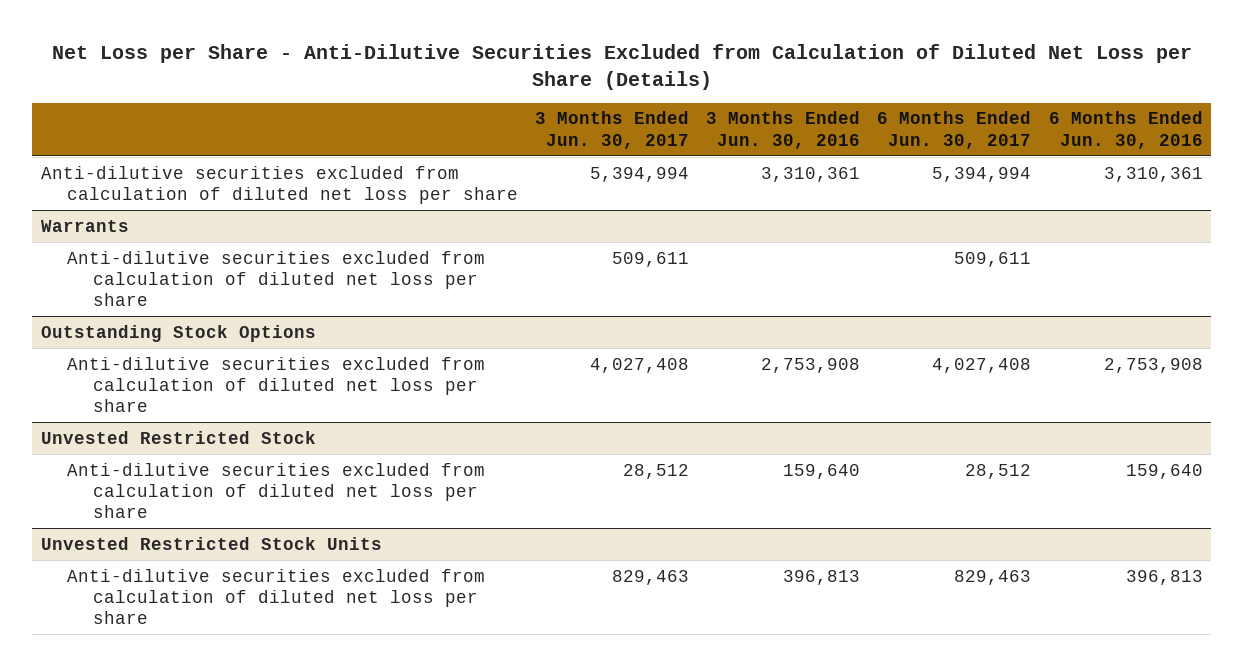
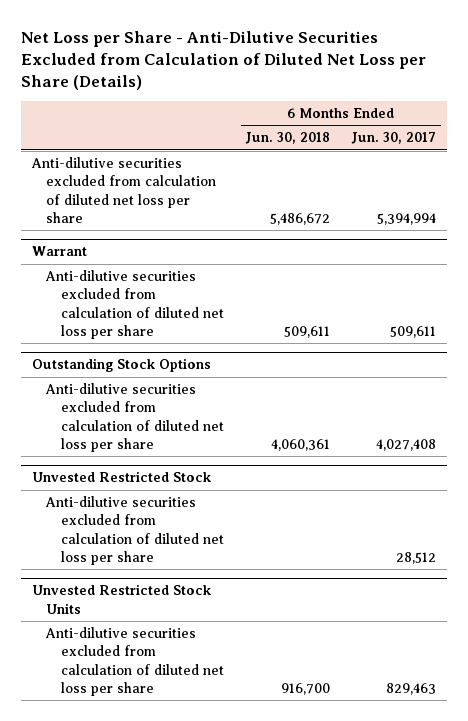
- | 3 Months Ended Jun. 30, 2017 | 3 Months Ended Jun. 30, 2016 | 6 Months Ended Jun. 30, 2017 | 6 Months Ended Jun. 30, 2016
+ | 6 Months Ended Jun. 30, 2018 | 6 Months Ended Jun. 30, 2017
- Warrants
+ Warrant

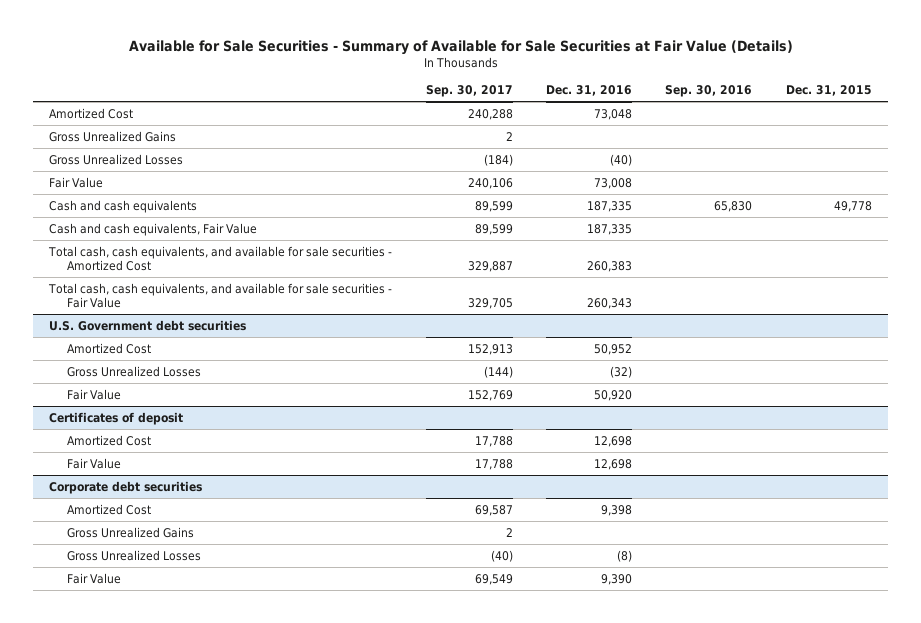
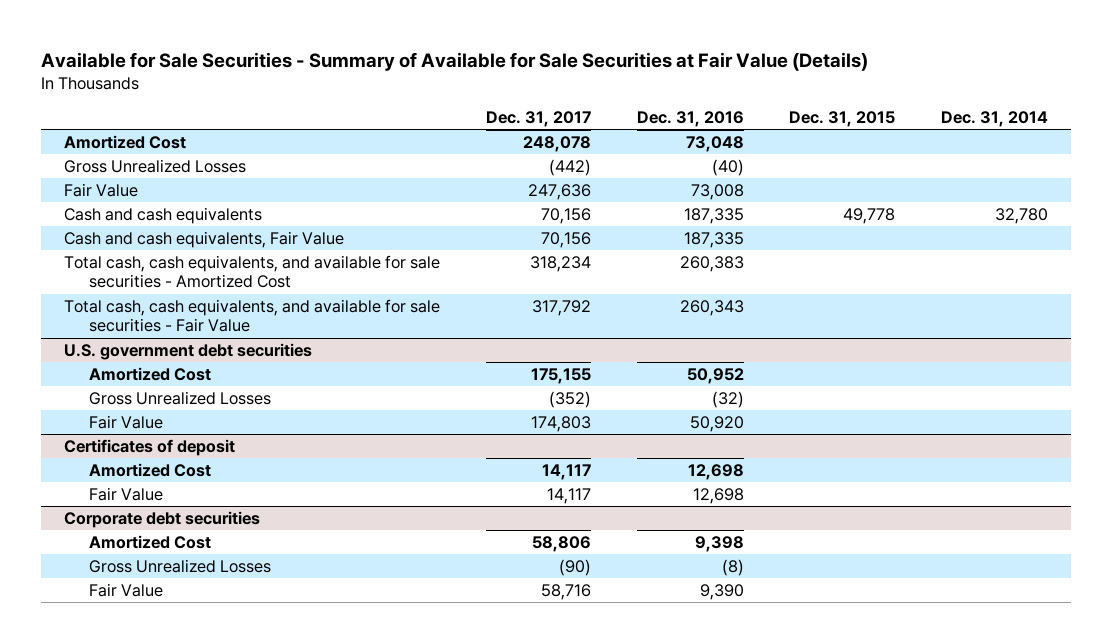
- | Sep. 30, 2017 | Dec. 31, 2016 | Sep. 30, 2016 | Dec. 31, 2015
+ | Dec. 31, 2017 | Dec. 31, 2016 | Dec. 31, 2015 | Dec. 31, 2014
- Gross Unrealized Gains | 2 | | |
- U.S. Government debt securities
+ U.S. government debt securities
@ Corporate debt securities
- Gross Unrealized Gains | 2 | | |

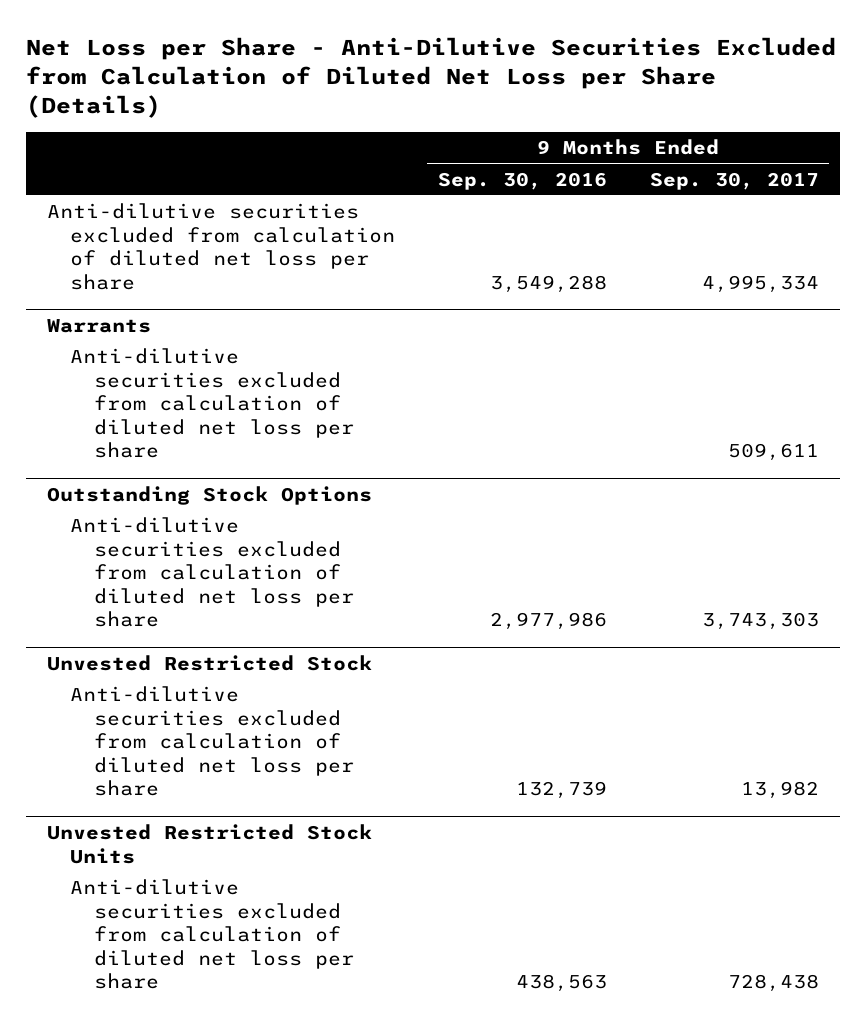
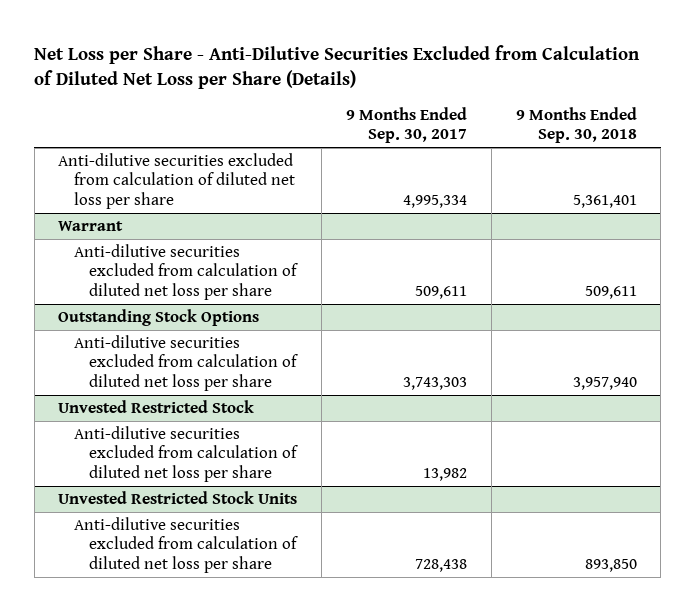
- | 9 Months Ended Sep. 30, 2016 | 9 Months Ended Sep. 30, 2017
+ | 9 Months Ended Sep. 30, 2017 | 9 Months Ended Sep. 30, 2018
- Warrants
+ Warrant

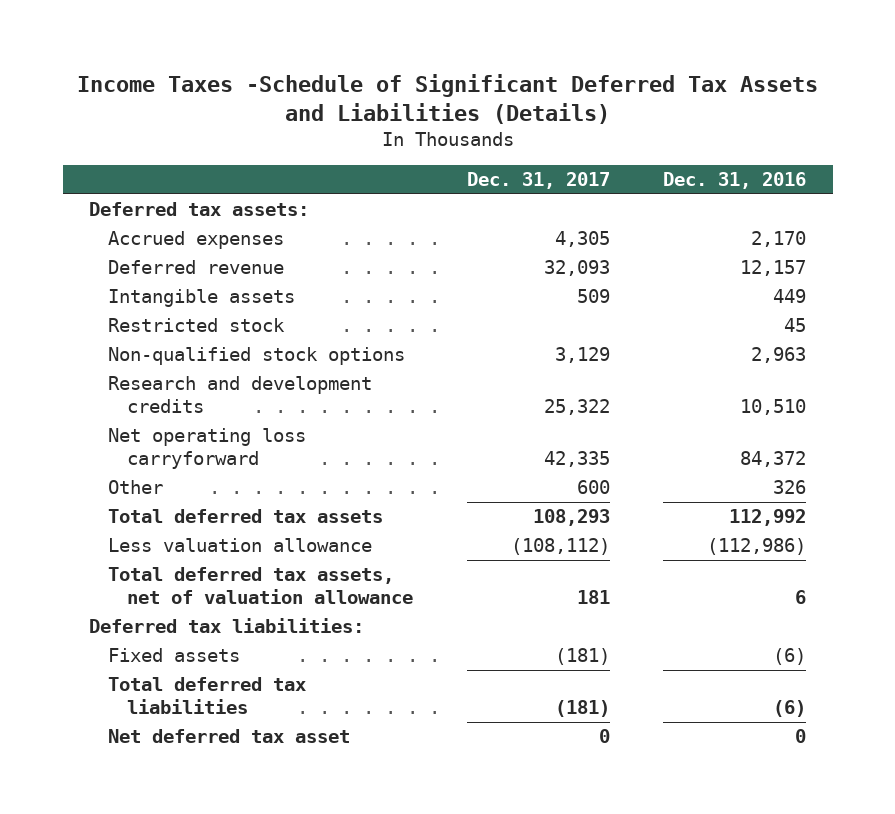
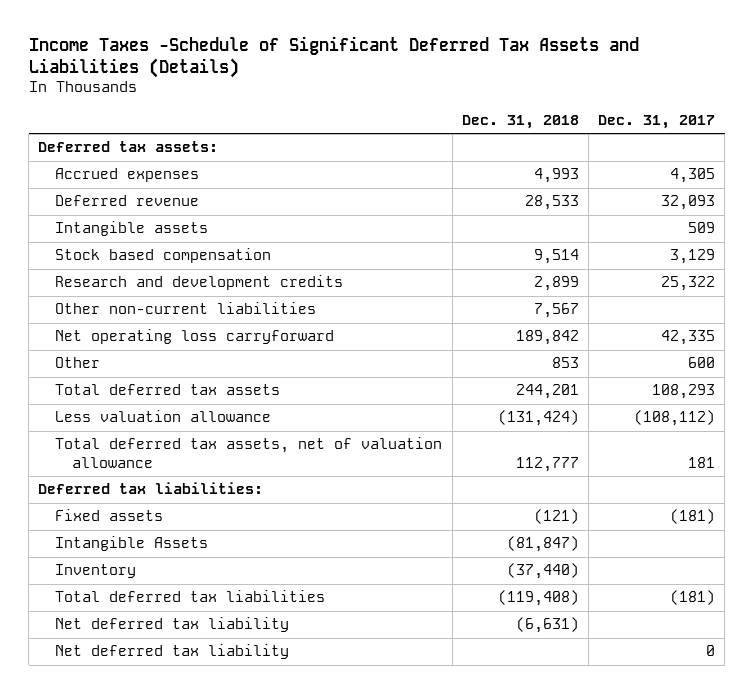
- | Dec. 31, 2017 | Dec. 31, 2016
+ | Dec. 31, 2018 | Dec. 31, 2017
- Restricted stock | | 45
- Non-qualified stock options | 3,129 | 2,963
+ Stock based compensation | 9,514 | 3,129
+ Other non-current liabilities | 7,567 |
+ Intangible Assets | (81,847) |
+ Inventory | (37,440) |
- Net deferred tax asset | 0 | 0
+ Net deferred tax liability | (6,631) |
+ Net deferred tax liability | | 0

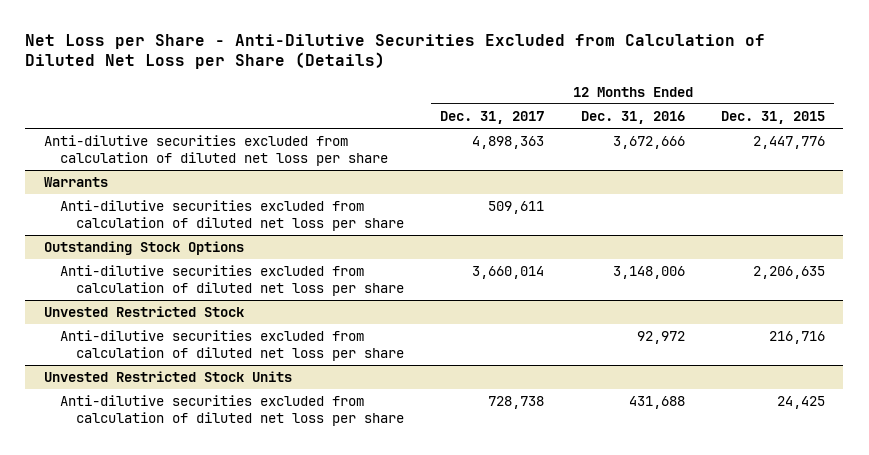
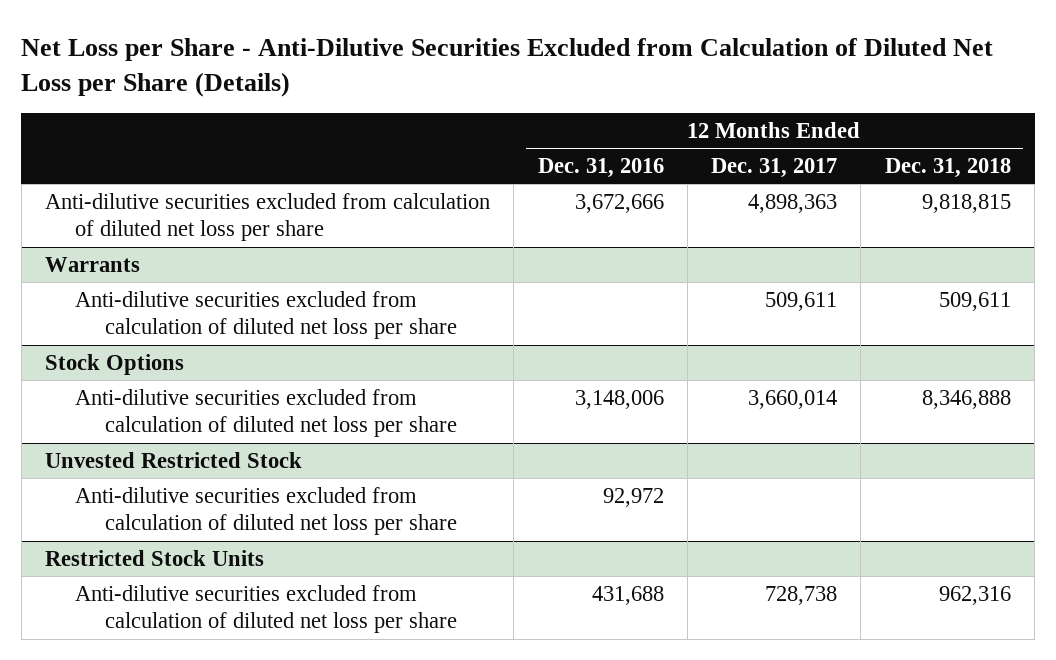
- | 12 Months Ended Dec. 31, 2017 | 12 Months Ended Dec. 31, 2016 | 12 Months Ended Dec. 31, 2015
+ | 12 Months Ended Dec. 31, 2016 | 12 Months Ended Dec. 31, 2017 | 12 Months Ended Dec. 31, 2018
- Outstanding Stock Options
+ Stock Options
- Unvested Restricted Stock Units
+ Restricted Stock Units

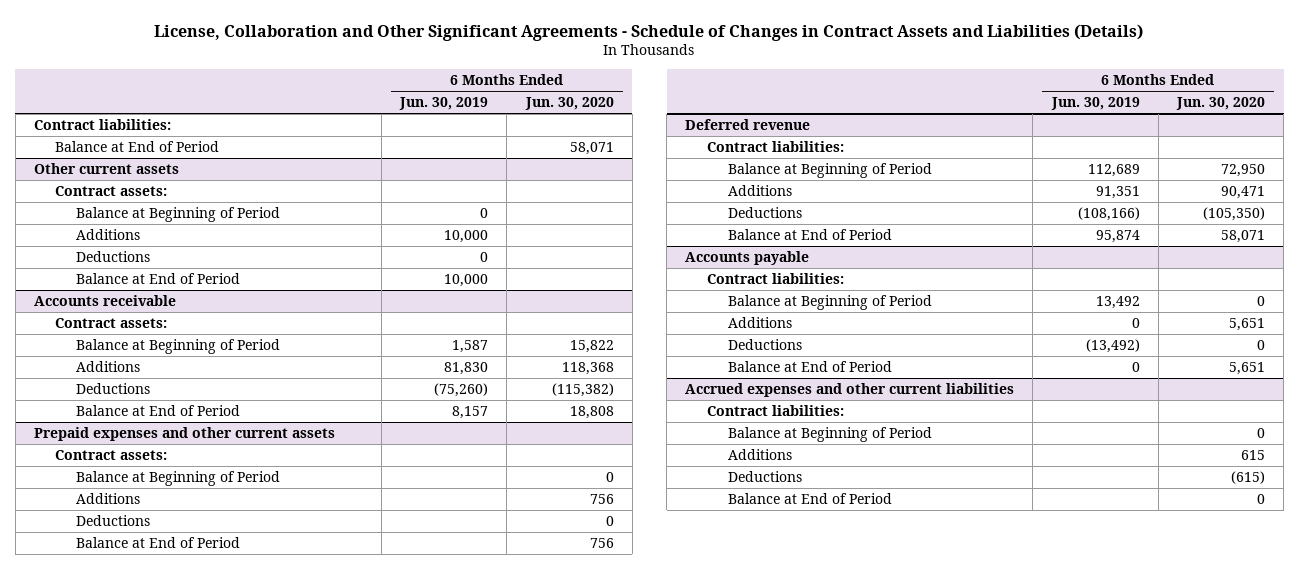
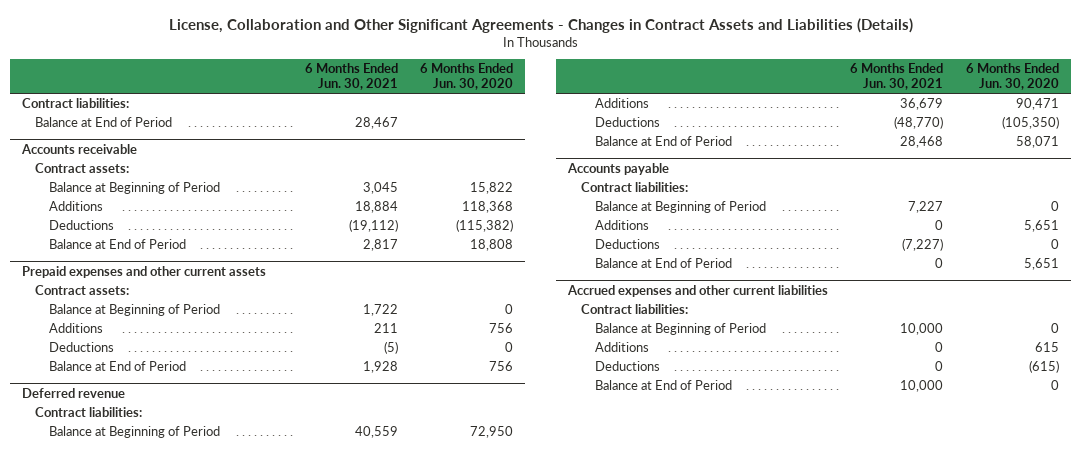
- License, Collaboration and Other Significant Agreements - Schedule of Changes in Contract Assets and Liabilities (Details)
+ License, Collaboration and Other Significant Agreements - Changes in Contract Assets and Liabilities (Details)
- | 6 Months Ended Jun. 30, 2019 | 6 Months Ended Jun. 30, 2020
+ | 6 Months Ended Jun. 30, 2021 | 6 Months Ended Jun. 30, 2020
- Balance at End of Period | | 58,071
- Other current assets
- Contract assets:
- Balance at Beginning of Period | 0 |
- Additions | 10,000 |
- Deductions | 0 |

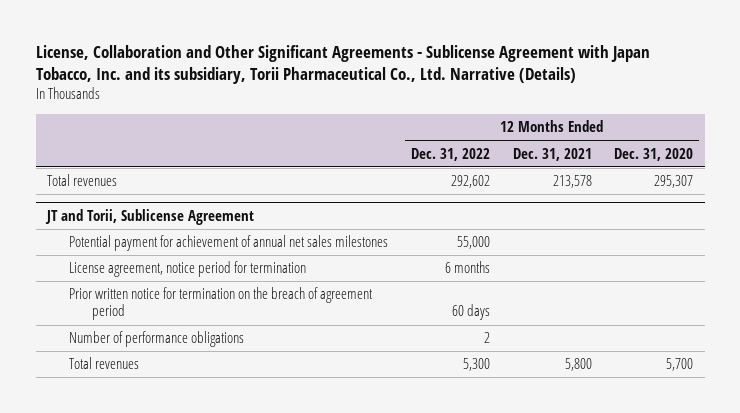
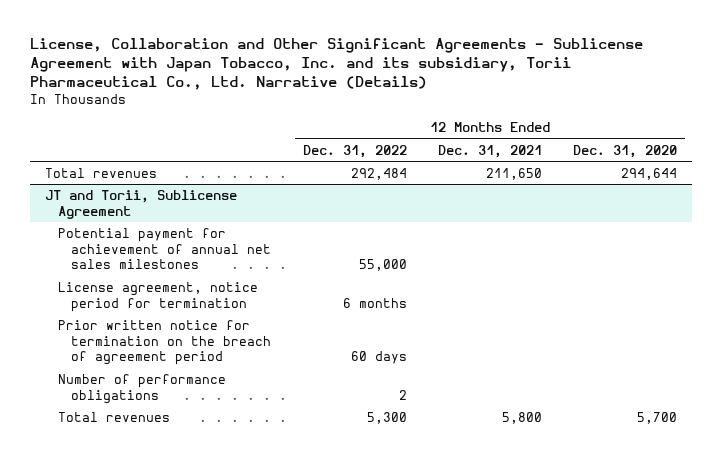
- Total revenues | 292,602 | 213,578 | 295,307
+ Total revenues | 292,484 | 211,650 | 294,644

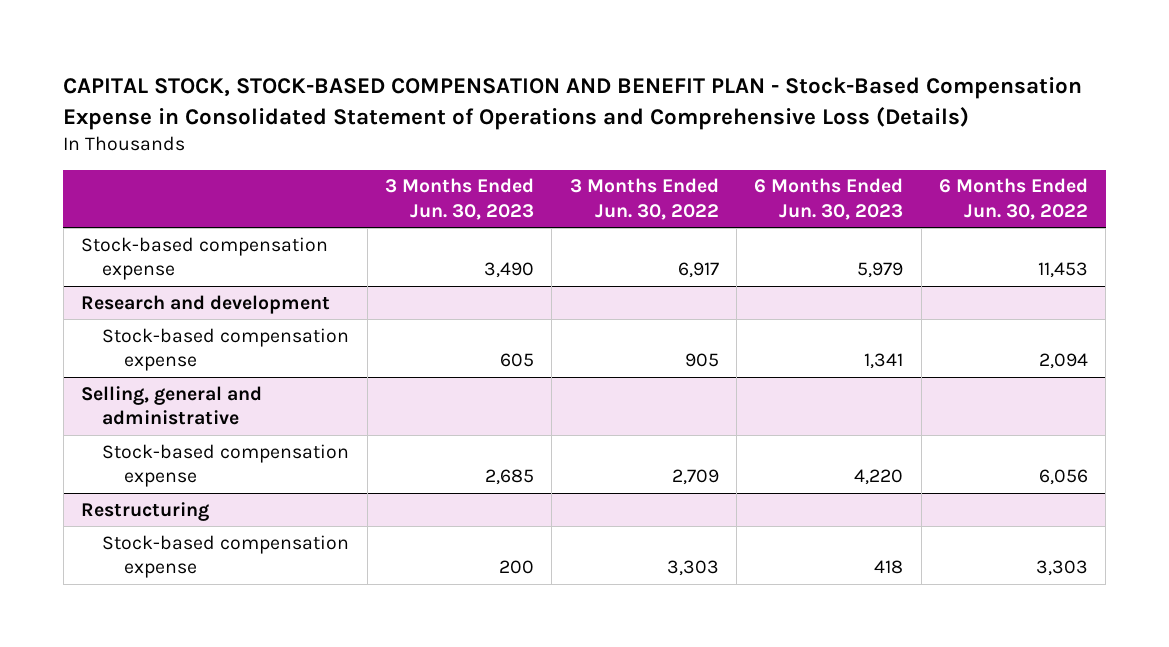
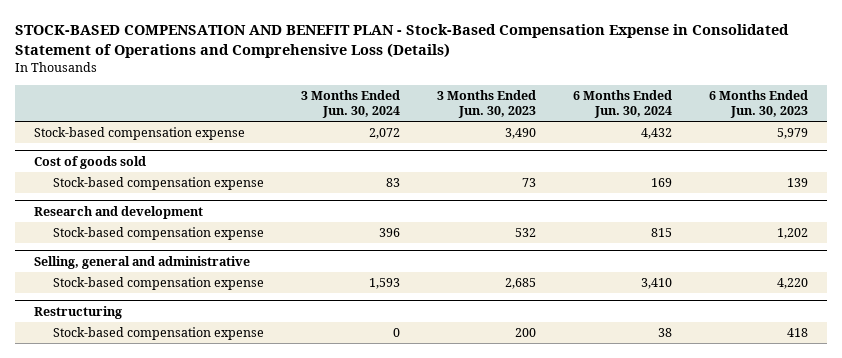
- CAPITAL STOCK, STOCK-BASED COMPENSATION AND BENEFIT PLAN - Stock-Based Compensation Expense in Consolidated Statement of Operations and Comprehensive Loss (Details)
+ STOCK-BASED COMPENSATION AND BENEFIT PLAN - Stock-Based Compensation Expense in Consolidated Statement of Operations and Comprehensive Loss (Details)
- | 3 Months Ended Jun. 30, 2023 | 3 Months Ended Jun. 30, 2022 | 6 Months Ended Jun. 30, 2023 | 6 Months Ended Jun. 30, 2022
+ | 3 Months Ended Jun. 30, 2024 | 3 Months Ended Jun. 30, 2023 | 6 Months Ended Jun. 30, 2024 | 6 Months Ended Jun. 30, 2023
+ Cost of goods sold
+ Stock-based compensation expense | 83 | 73 | 169 | 139
@ Research and development
- Stock-based compensation expense | 605 | 905 | 1,341 | 2,094
+ Stock-based compensation expense | 396 | 532 | 815 | 1,202

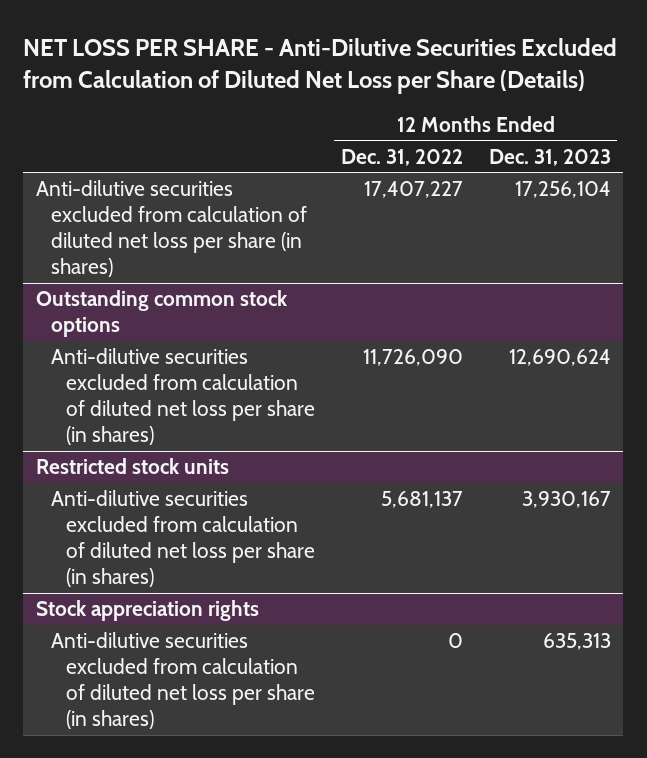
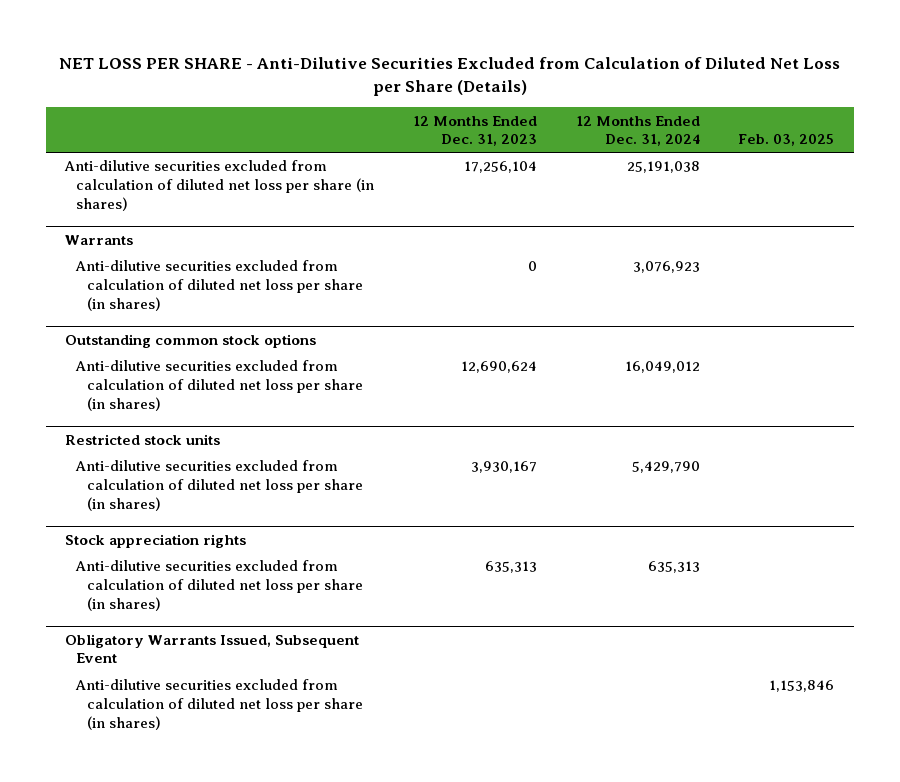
- | 12 Months Ended Dec. 31, 2022 | 12 Months Ended Dec. 31, 2023
+ | 12 Months Ended Dec. 31, 2023 | 12 Months Ended Dec. 31, 2024 | Feb. 03, 2025
+ Warrants
+ Anti-dilutive securities excluded from calculation of diluted net loss per share (in shares) | 0 | 3,076,923 |
+ Obligatory Warrants Issued, Subsequent Event
+ Anti-dilutive securities excluded from calculation of diluted net loss per share (in shares) | | | 1,153,846

